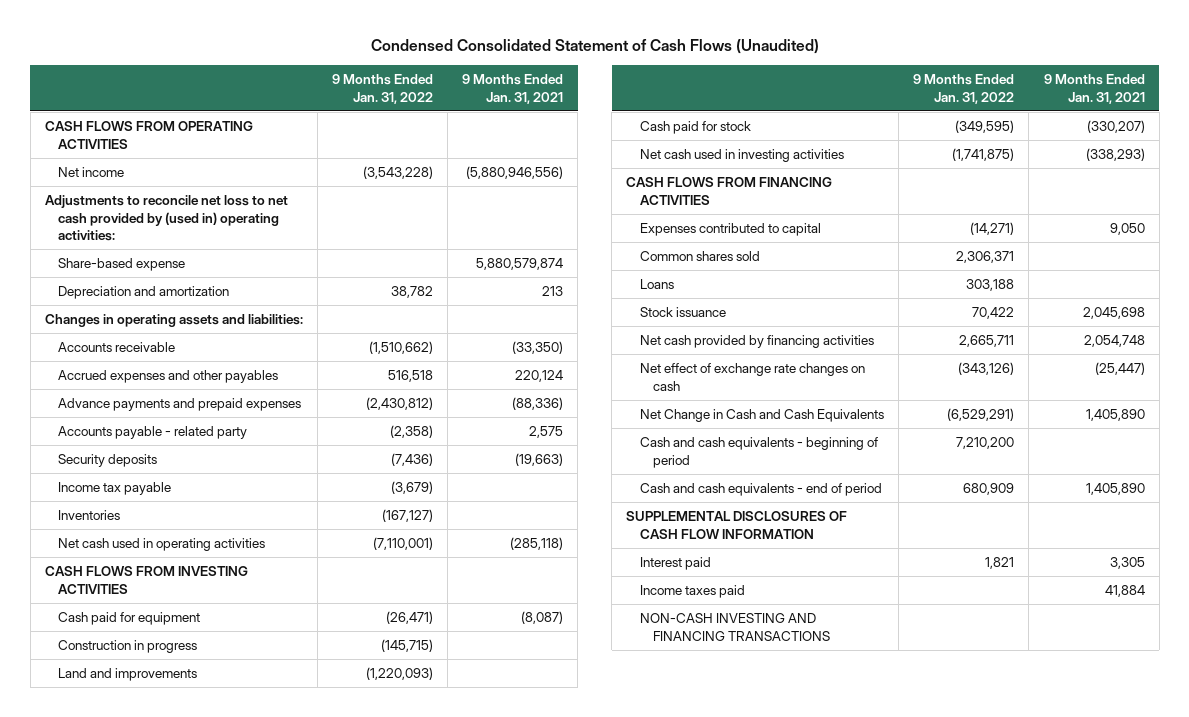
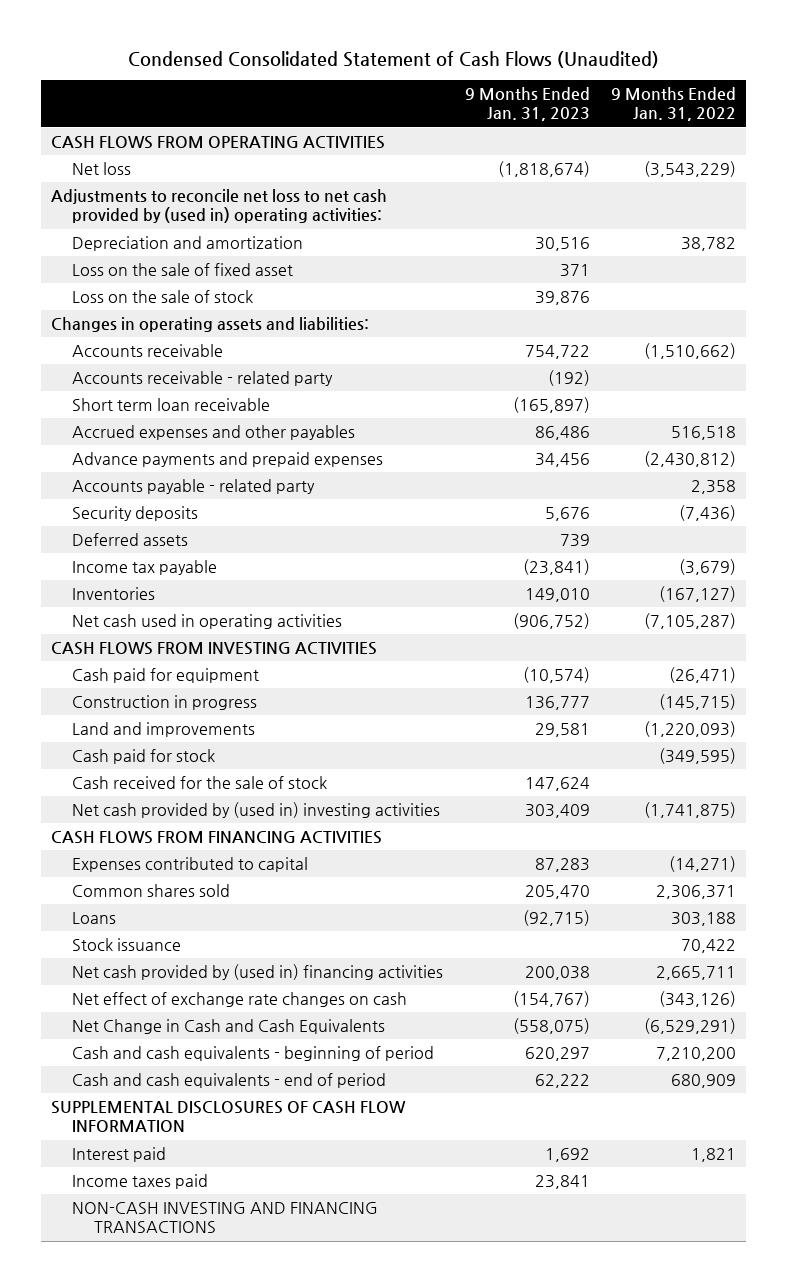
- | 9 Months Ended Jan. 31, 2022 | 9 Months Ended Jan. 31, 2021
+ | 9 Months Ended Jan. 31, 2023 | 9 Months Ended Jan. 31, 2022
- Net income | (3,543,228) | (5,880,946,556)
+ Net loss | (1,818,674) | (3,543,229)
- Share-based expense | | 5,880,579,874
+ Loss on the sale of fixed asset | 371 |
+ Loss on the sale of stock | 39,876 |
+ Accounts receivable - related party | (192) |
+ Short term loan receivable | (165,897) |
- Accounts payable - related party | (2,358) | 2,575
+ Accounts payable - related party | | 2,358
+ Deferred assets | 739 |
- Net cash used in operating activities | (7,110,001) | (285,118)
+ Net cash used in operating activities | (906,752) | (7,105,287)
- Net cash used in investing activities | (1,741,875) | (338,293)
+ Cash received for the sale of stock | 147,624 |
+ Net cash provided by (used in) investing activities | 303,409 | (1,741,875)
- Net cash provided by financing activities | 2,665,711 | 2,054,748
+ Net cash provided by (used in) financing activities | 200,038 | 2,665,711

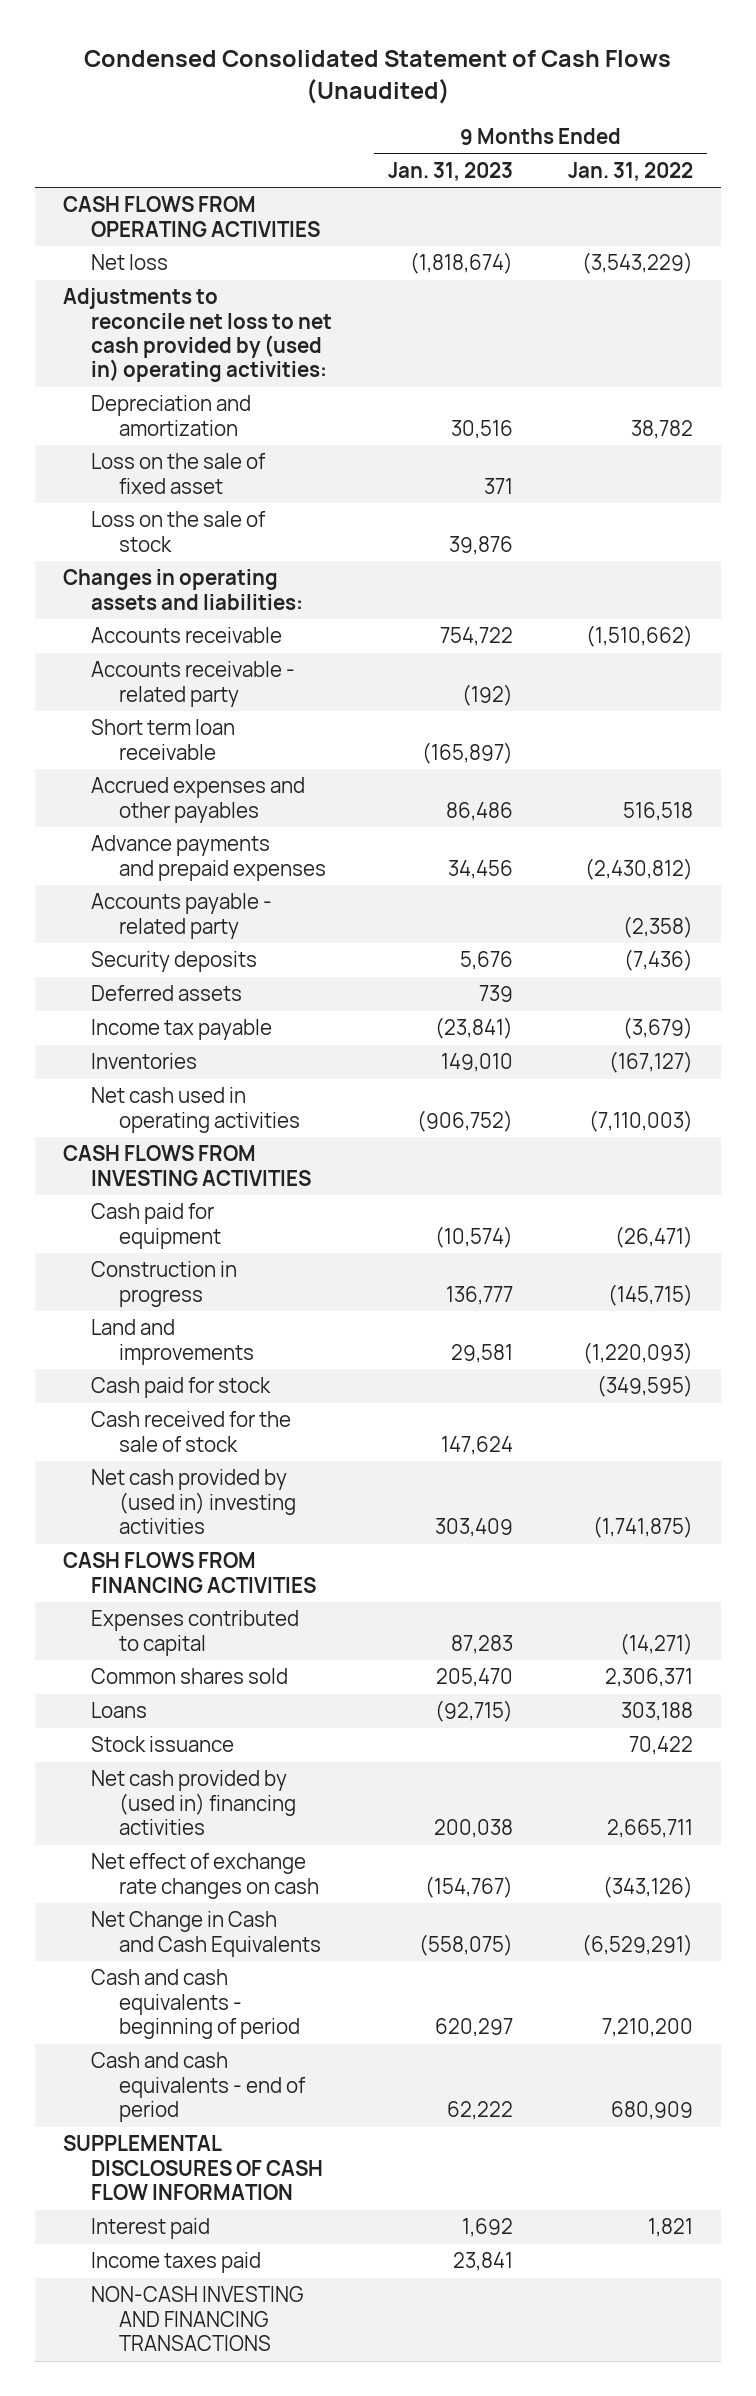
- Accounts payable - related party | | 2,358
+ Accounts payable - related party | | (2,358)
- Net cash used in operating activities | (906,752) | (7,105,287)
+ Net cash used in operating activities | (906,752) | (7,110,003)

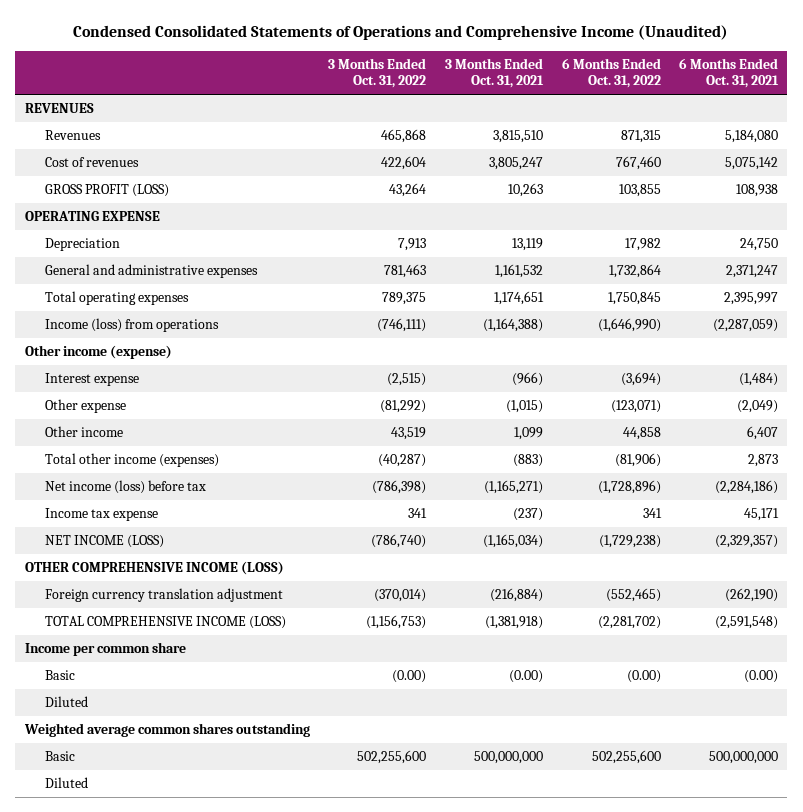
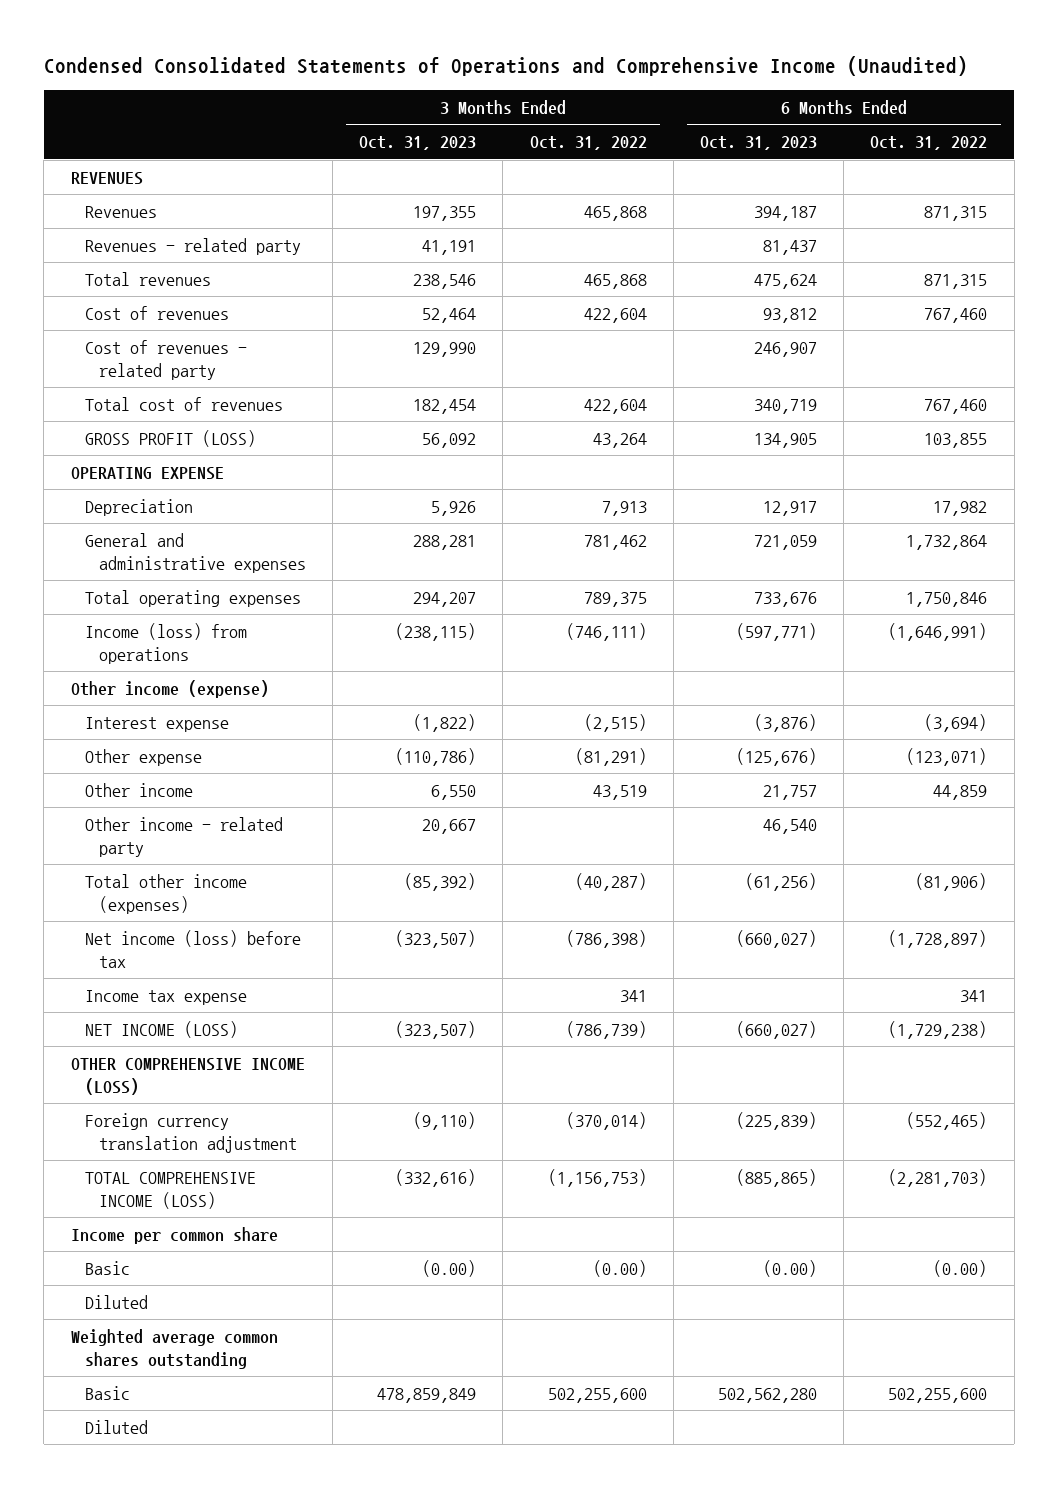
- | 3 Months Ended Oct. 31, 2022 | 3 Months Ended Oct. 31, 2021 | 6 Months Ended Oct. 31, 2022 | 6 Months Ended Oct. 31, 2021
+ | 3 Months Ended Oct. 31, 2023 | 3 Months Ended Oct. 31, 2022 | 6 Months Ended Oct. 31, 2023 | 6 Months Ended Oct. 31, 2022
+ Revenues - related party | 41,191 | | 81,437 |
+ Total revenues | 238,546 | 465,868 | 475,624 | 871,315
+ Cost of revenues - related party | 129,990 | | 246,907 |
+ Total cost of revenues | 182,454 | 422,604 | 340,719 | 767,460
- General and administrative expenses | 781,463 | 1,161,532 | 1,732,864 | 2,371,247
- Total operating expenses | 789,375 | 1,174,651 | 1,750,845 | 2,395,997
- Income (loss) from operations | (746,111) | (1,164,388) | (1,646,990) | (2,287,059)
+ General and administrative expenses | 288,281 | 781,462 | 721,059 | 1,732,864
+ Total operating expenses | 294,207 | 789,375 | 733,676 | 1,750,846
+ Income (loss) from operations | (238,115) | (746,111) | (597,771) | (1,646,991)
- Other expense | (81,292) | (1,015) | (123,071) | (2,049)
- Other income | 43,519 | 1,099 | 44,858 | 6,407
+ Other expense | (110,786) | (81,291) | (125,676) | (123,071)
+ Other income | 6,550 | 43,519 | 21,757 | 44,859
+ Other income - related party | 20,667 | | 46,540 |
- Net income (loss) before tax | (786,398) | (1,165,271) | (1,728,896) | (2,284,186)
+ Net income (loss) before tax | (323,507) | (786,398) | (660,027) | (1,728,897)
- NET INCOME (LOSS) | (786,740) | (1,165,034) | (1,729,238) | (2,329,357)
+ NET INCOME (LOSS) | (323,507) | (786,739) | (660,027) | (1,729,238)
- TOTAL COMPREHENSIVE INCOME (LOSS) | (1,156,753) | (1,381,918) | (2,281,702) | (2,591,548)
+ TOTAL COMPREHENSIVE INCOME (LOSS) | (332,616) | (1,156,753) | (885,865) | (2,281,703)

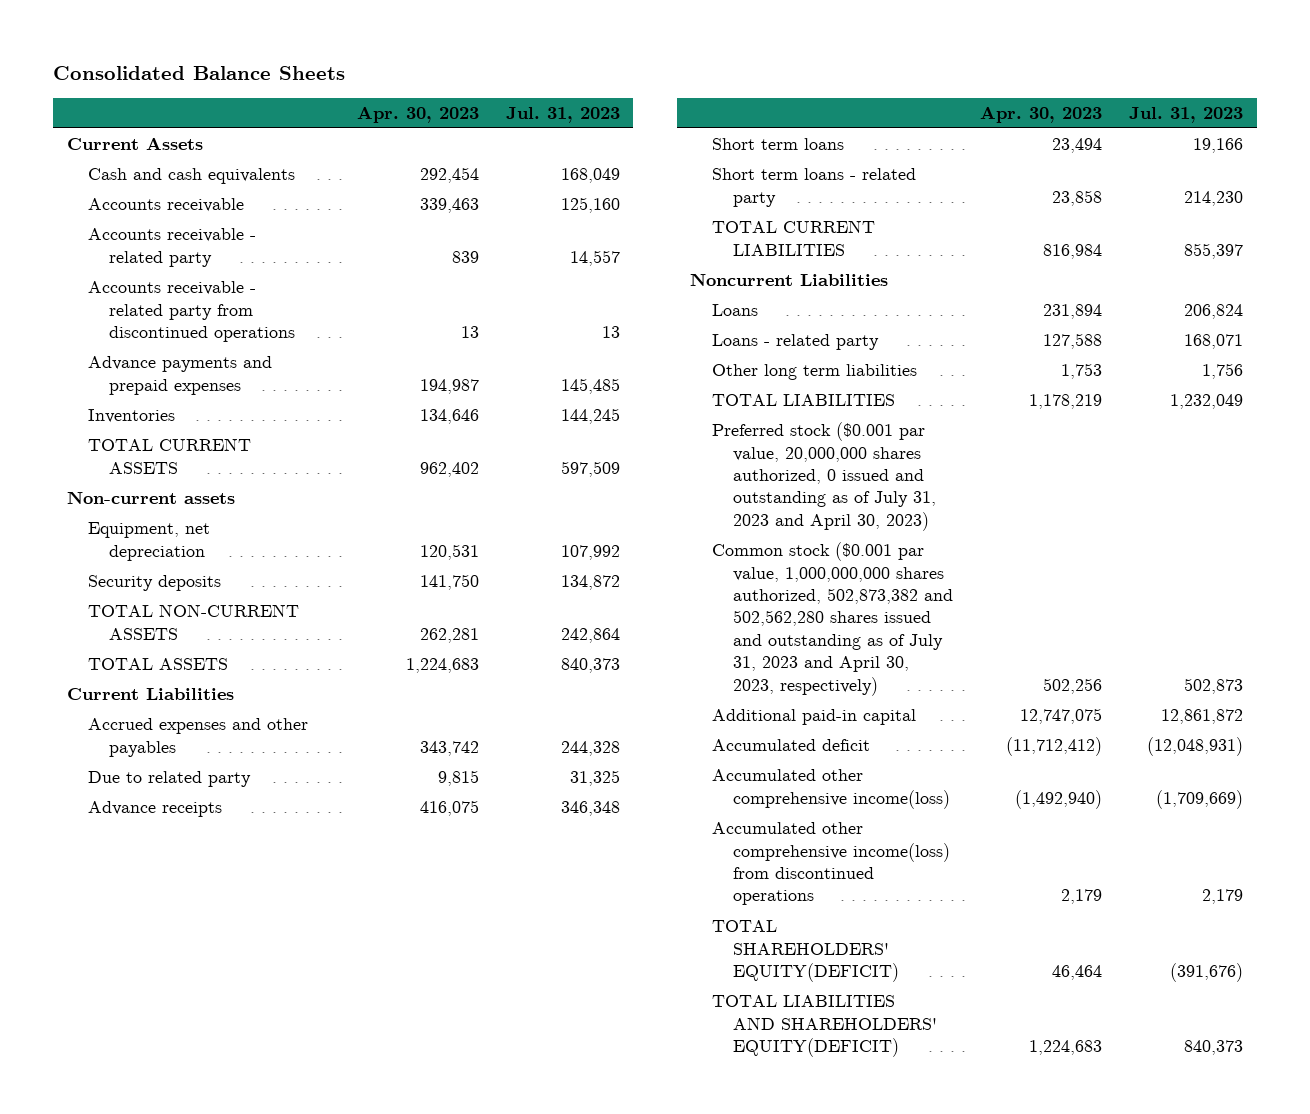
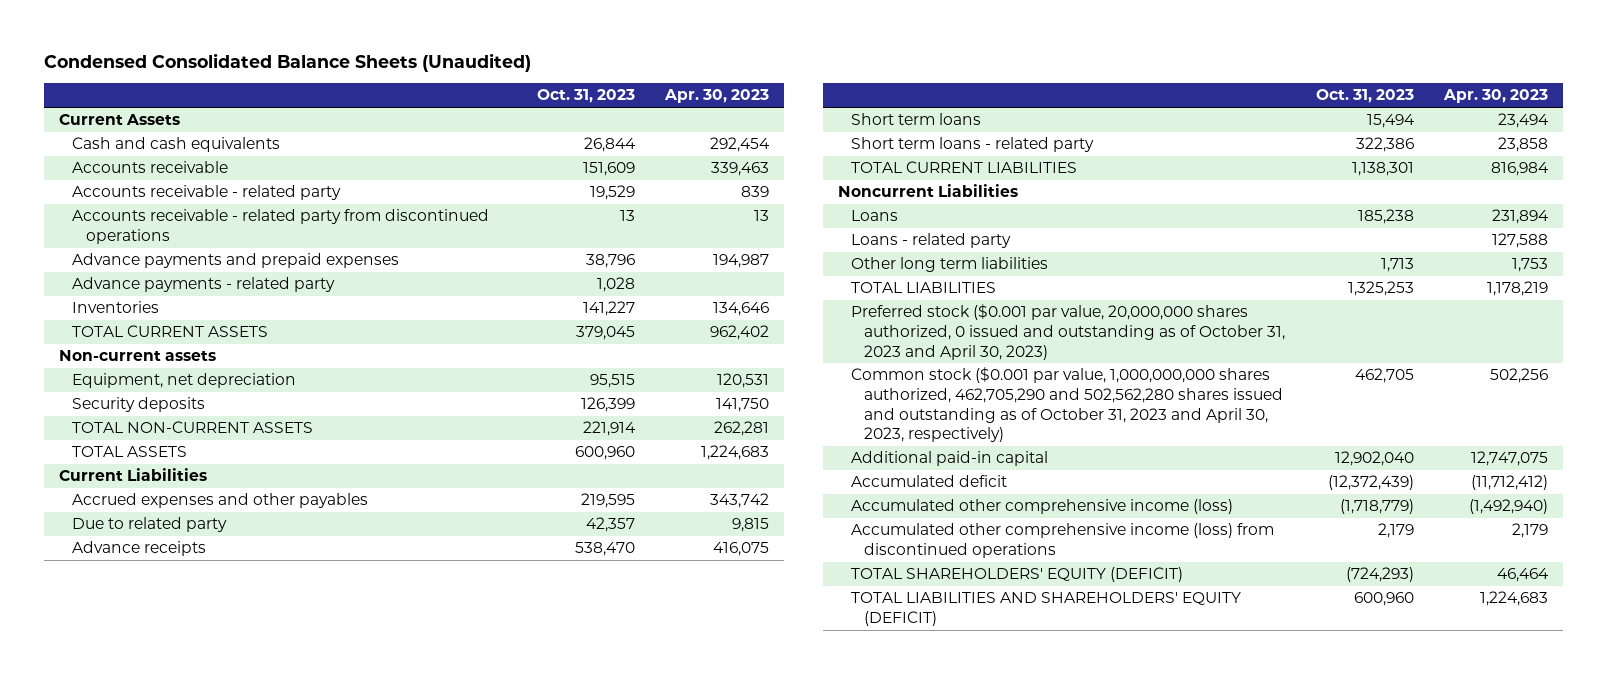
- Consolidated Balance Sheets
+ Condensed Consolidated Balance Sheets (Unaudited)
- | Apr. 30, 2023 | Jul. 31, 2023
+ | Oct. 31, 2023 | Apr. 30, 2023
+ Advance payments - related party | 1,028 |
- Preferred stock ($0.001 par value, 20,000,000 shares authorized, 0 issued and outstanding as of July 31, 2023 and April 30, 2023)
- Common stock ($0.001 par value, 1,000,000,000 shares authorized, 502,873,382 and 502,562,280 shares issued and outstanding as of July 31, 2023 and April 30, 2023, respectively) | 502,256 | 502,873
+ Preferred stock ($0.001 par value, 20,000,000 shares authorized, 0 issued and outstanding as of October 31, 2023 and April 30, 2023)
+ Common stock ($0.001 par value, 1,000,000,000 shares authorized, 462,705,290 and 502,562,280 shares issued and outstanding as of October 31, 2023 and April 30, 2023, respectively) | 462,705 | 502,256
- Accumulated other comprehensive income(loss) | (1,492,940) | (1,709,669)
- Accumulated other comprehensive income(loss) from discontinued operations | 2,179 | 2,179
- TOTAL SHAREHOLDERS' EQUITY(DEFICIT) | 46,464 | (391,676)
- TOTAL LIABILITIES AND SHAREHOLDERS' EQUITY(DEFICIT) | 1,224,683 | 840,373
+ Accumulated other comprehensive income (loss) | (1,718,779) | (1,492,940)
+ Accumulated other comprehensive income (loss) from discontinued operations | 2,179 | 2,179
+ TOTAL SHAREHOLDERS' EQUITY (DEFICIT) | (724,293) | 46,464
+ TOTAL LIABILITIES AND SHAREHOLDERS' EQUITY (DEFICIT) | 600,960 | 1,224,683

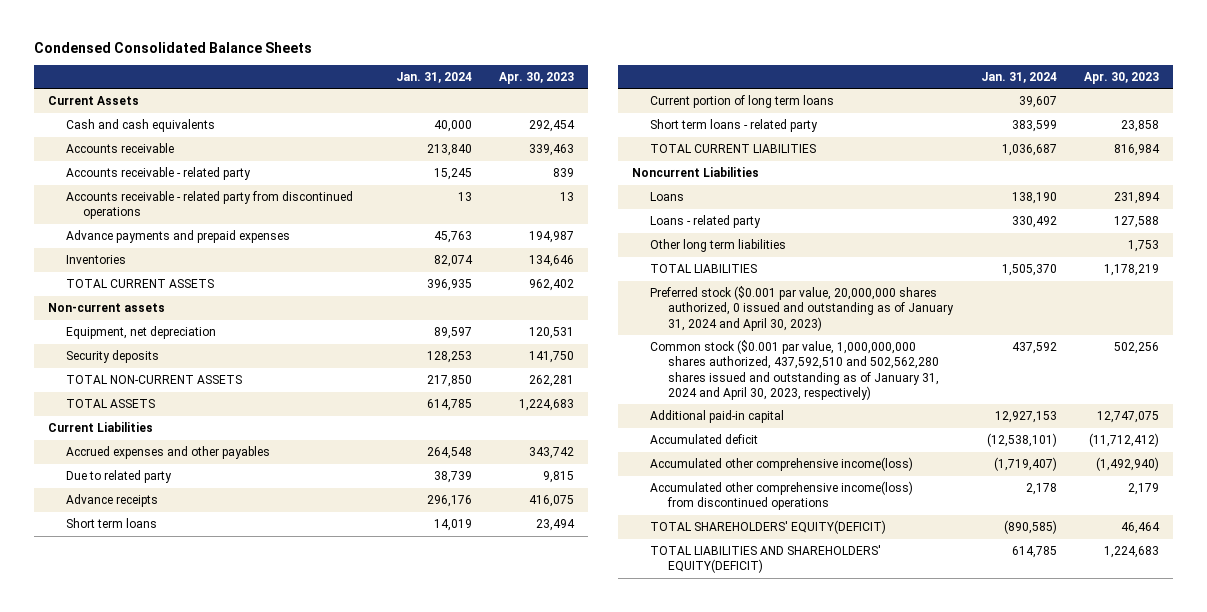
- Condensed Consolidated Balance Sheets (Unaudited)
+ Condensed Consolidated Balance Sheets
- | Oct. 31, 2023 | Apr. 30, 2023
+ | Jan. 31, 2024 | Apr. 30, 2023
- Advance payments - related party | 1,028 |
+ Current portion of long term loans | 39,607 |
- Preferred stock ($0.001 par value, 20,000,000 shares authorized, 0 issued and outstanding as of October 31, 2023 and April 30, 2023)
- Common stock ($0.001 par value, 1,000,000,000 shares authorized, 462,705,290 and 502,562,280 shares issued and outstanding as of October 31, 2023 and April 30, 2023, respectively) | 462,705 | 502,256
+ Preferred stock ($0.001 par value, 20,000,000 shares authorized, 0 issued and outstanding as of January 31, 2024 and April 30, 2023)
+ Common stock ($0.001 par value, 1,000,000,000 shares authorized, 437,592,510 and 502,562,280 shares issued and outstanding as of January 31, 2024 and April 30, 2023, respectively) | 437,592 | 502,256
- Accumulated other comprehensive income (loss) | (1,718,779) | (1,492,940)
- Accumulated other comprehensive income (loss) from discontinued operations | 2,179 | 2,179
- TOTAL SHAREHOLDERS' EQUITY (DEFICIT) | (724,293) | 46,464
- TOTAL LIABILITIES AND SHAREHOLDERS' EQUITY (DEFICIT) | 600,960 | 1,224,683
+ Accumulated other comprehensive income(loss) | (1,719,407) | (1,492,940)
+ Accumulated other comprehensive income(loss) from discontinued operations | 2,178 | 2,179
+ TOTAL SHAREHOLDERS' EQUITY(DEFICIT) | (890,585) | 46,464
+ TOTAL LIABILITIES AND SHAREHOLDERS' EQUITY(DEFICIT) | 614,785 | 1,224,683

